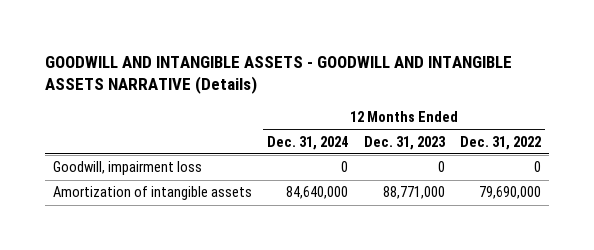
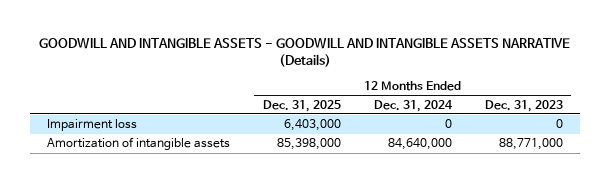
- | 12 Months Ended Dec. 31, 2024 | 12 Months Ended Dec. 31, 2023 | 12 Months Ended Dec. 31, 2022
+ | 12 Months Ended Dec. 31, 2025 | 12 Months Ended Dec. 31, 2024 | 12 Months Ended Dec. 31, 2023
- Goodwill, impairment loss | 0 | 0 | 0
+ Impairment loss | 6,403,000 | 0 | 0

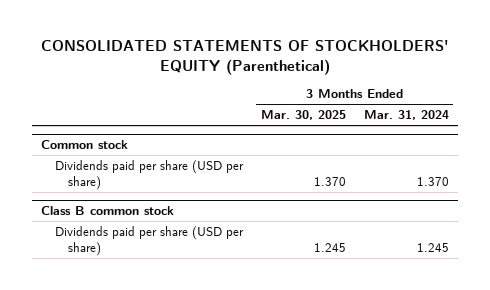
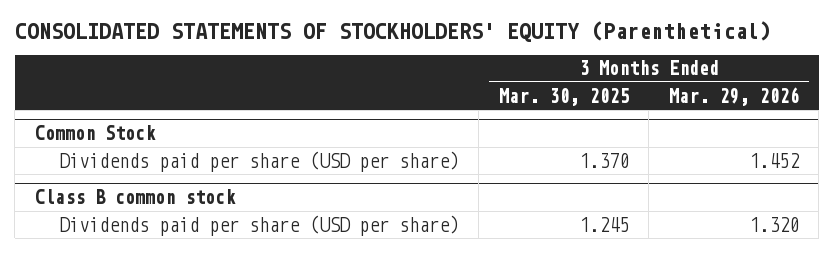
- | 3 Months Ended Mar. 30, 2025 | 3 Months Ended Mar. 31, 2024
+ | 3 Months Ended Mar. 30, 2025 | 3 Months Ended Mar. 29, 2026
- Common stock
+ Common Stock

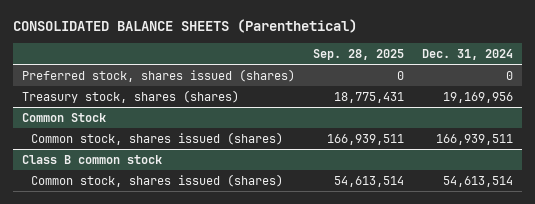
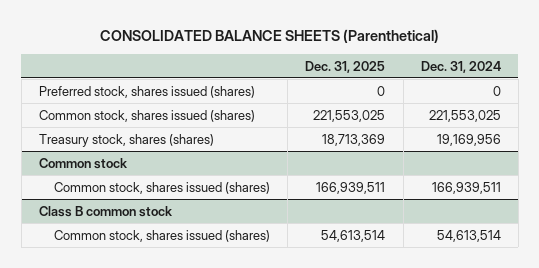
- | Sep. 28, 2025 | Dec. 31, 2024
+ | Dec. 31, 2025 | Dec. 31, 2024
+ Common stock, shares issued (shares) | 221,553,025 | 221,553,025
- Common Stock
+ Common stock

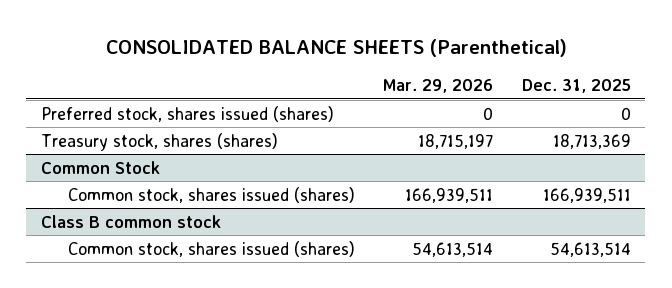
- | Dec. 31, 2025 | Dec. 31, 2024
+ | Mar. 29, 2026 | Dec. 31, 2025
- Common stock, shares issued (shares) | 221,553,025 | 221,553,025
- Common stock
+ Common Stock

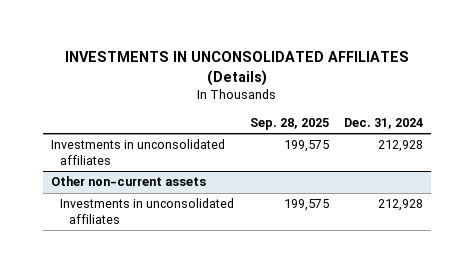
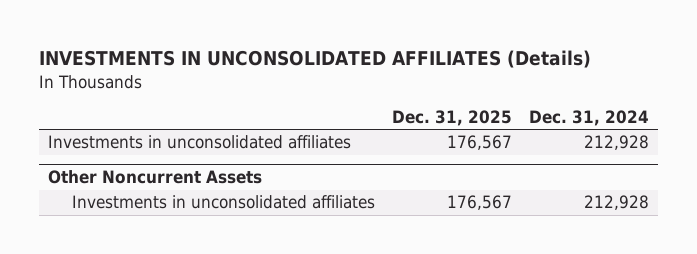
- | Sep. 28, 2025 | Dec. 31, 2024
+ | Dec. 31, 2025 | Dec. 31, 2024
- Other non-current assets
+ Other Noncurrent Assets

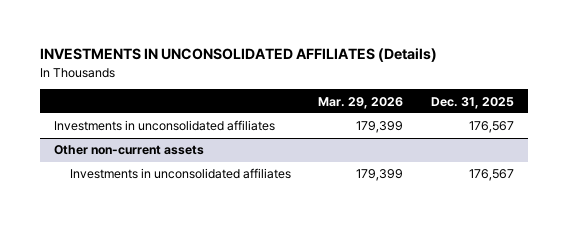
- | Dec. 31, 2025 | Dec. 31, 2024
+ | Mar. 29, 2026 | Dec. 31, 2025
- Other Noncurrent Assets
+ Other non-current assets

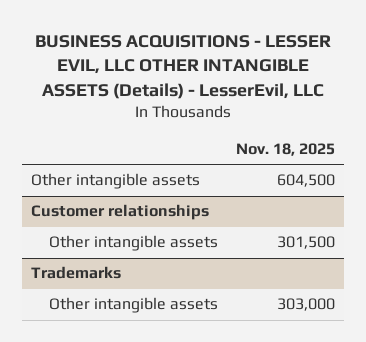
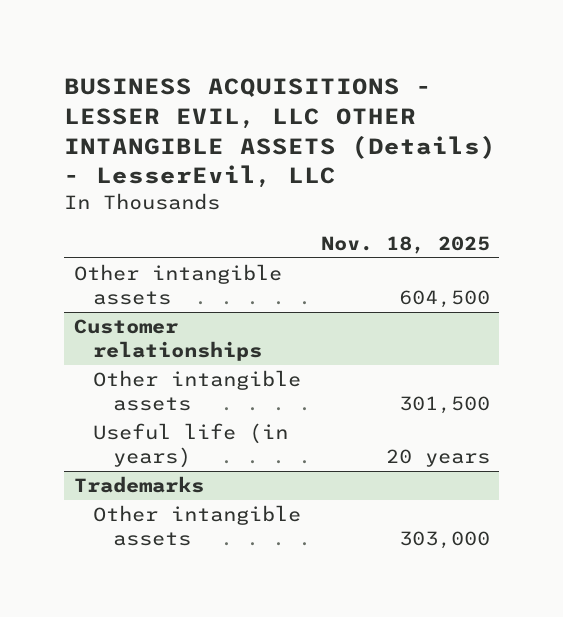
@ Customer relationships
+ Useful life (in years) | 20 years

